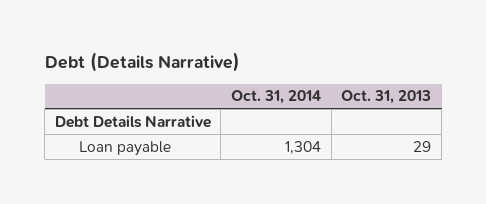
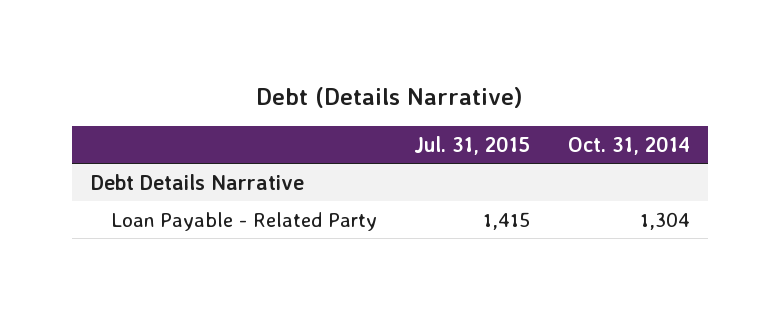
- | Oct. 31, 2014 | Oct. 31, 2013
+ | Jul. 31, 2015 | Oct. 31, 2014
- Loan payable | 1,304 | 29
+ Loan Payable - Related Party | 1,415 | 1,304

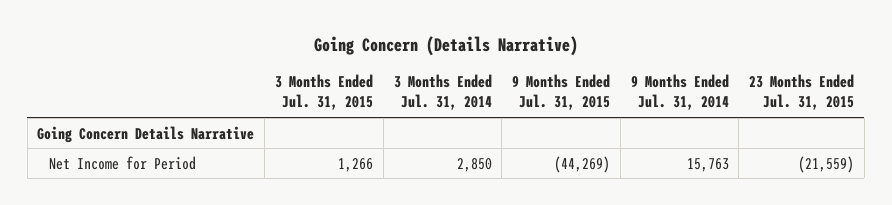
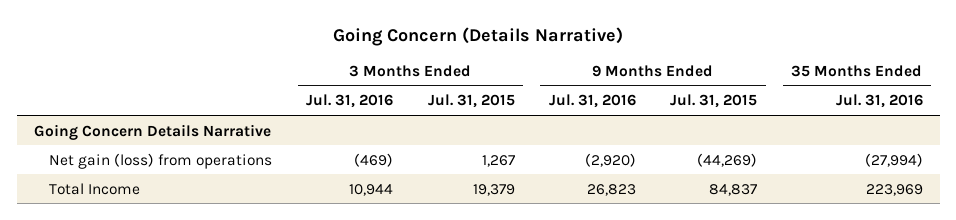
- | 3 Months Ended Jul. 31, 2015 | 3 Months Ended Jul. 31, 2014 | 9 Months Ended Jul. 31, 2015 | 9 Months Ended Jul. 31, 2014 | 23 Months Ended Jul. 31, 2015
+ | 3 Months Ended Jul. 31, 2016 | 3 Months Ended Jul. 31, 2015 | 9 Months Ended Jul. 31, 2016 | 9 Months Ended Jul. 31, 2015 | 35 Months Ended Jul. 31, 2016
- Net Income for Period | 1,266 | 2,850 | (44,269) | 15,763 | (21,559)
+ Net gain (loss) from operations | (469) | 1,267 | (2,920) | (44,269) | (27,994)
+ Total Income | 10,944 | 19,379 | 26,823 | 84,837 | 223,969

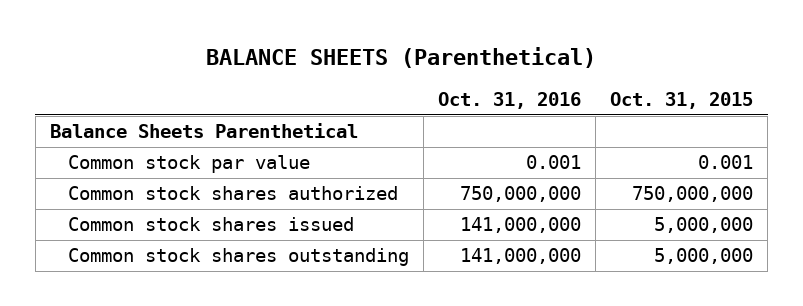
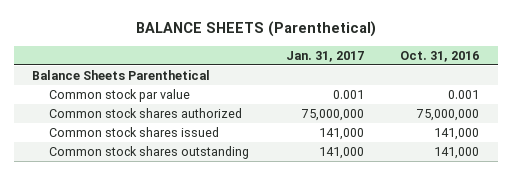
- | Oct. 31, 2016 | Oct. 31, 2015
+ | Jan. 31, 2017 | Oct. 31, 2016
- Common stock shares authorized | 750,000,000 | 750,000,000
- Common stock shares issued | 141,000,000 | 5,000,000
- Common stock shares outstanding | 141,000,000 | 5,000,000
+ Common stock shares authorized | 75,000,000 | 75,000,000
+ Common stock shares issued | 141,000 | 141,000
+ Common stock shares outstanding | 141,000 | 141,000

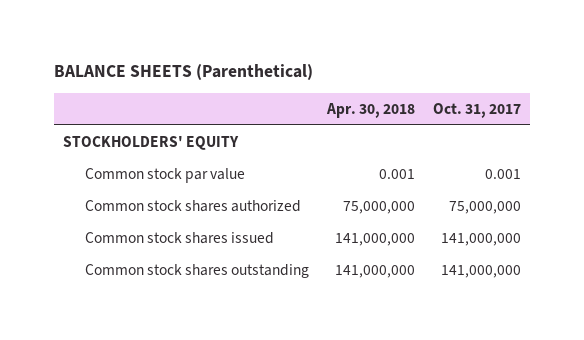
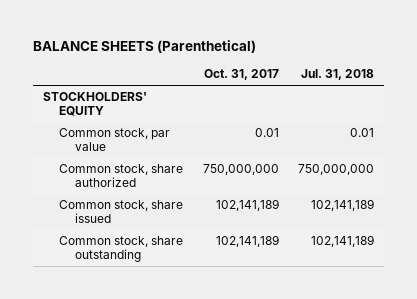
- | Apr. 30, 2018 | Oct. 31, 2017
+ | Oct. 31, 2017 | Jul. 31, 2018
- Common stock par value | 0.001 | 0.001
- Common stock shares authorized | 75,000,000 | 75,000,000
- Common stock shares issued | 141,000,000 | 141,000,000
- Common stock shares outstanding | 141,000,000 | 141,000,000
+ Common stock, par value | 0.01 | 0.01
+ Common stock, share authorized | 750,000,000 | 750,000,000
+ Common stock, share issued | 102,141,189 | 102,141,189
+ Common stock, share outstanding | 102,141,189 | 102,141,189

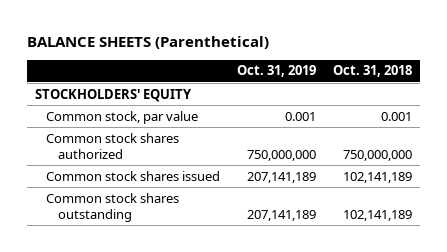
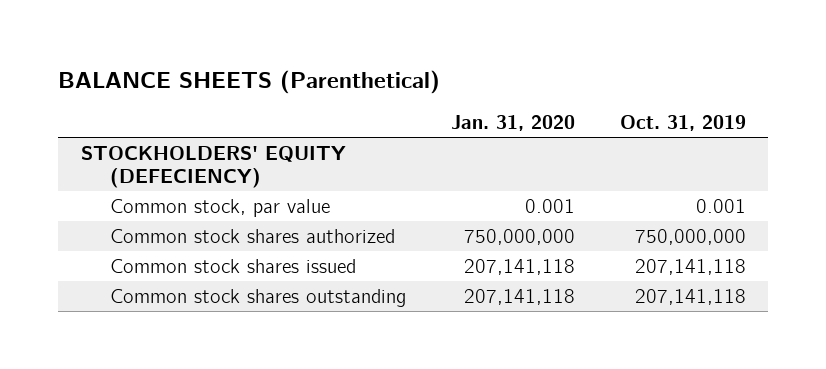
- | Oct. 31, 2019 | Oct. 31, 2018
+ | Jan. 31, 2020 | Oct. 31, 2019
- STOCKHOLDERS' EQUITY
+ STOCKHOLDERS' EQUITY (DEFECIENCY)
- Common stock shares issued | 207,141,189 | 102,141,189
- Common stock shares outstanding | 207,141,189 | 102,141,189
+ Common stock shares issued | 207,141,118 | 207,141,118
+ Common stock shares outstanding | 207,141,118 | 207,141,118

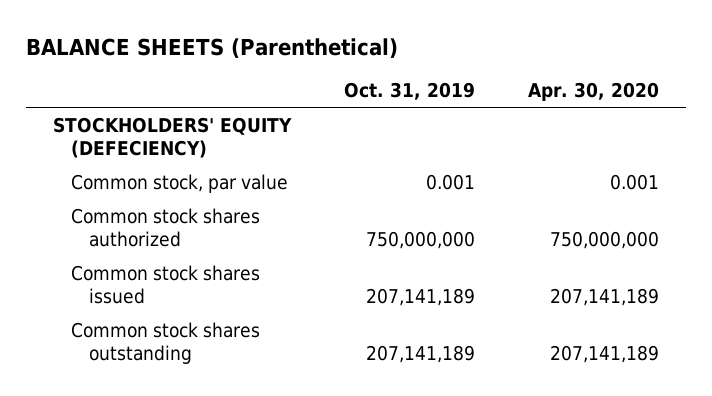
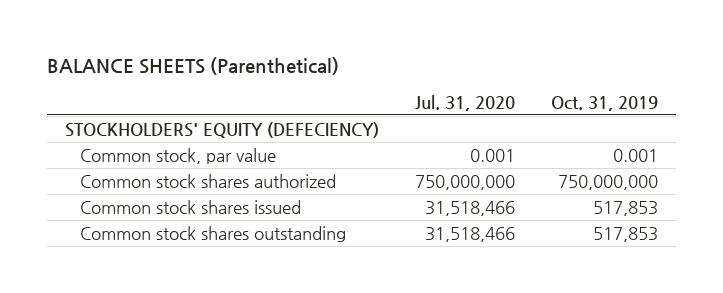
- | Oct. 31, 2019 | Apr. 30, 2020
+ | Jul. 31, 2020 | Oct. 31, 2019
- Common stock shares issued | 207,141,189 | 207,141,189
- Common stock shares outstanding | 207,141,189 | 207,141,189
+ Common stock shares issued | 31,518,466 | 517,853
+ Common stock shares outstanding | 31,518,466 | 517,853

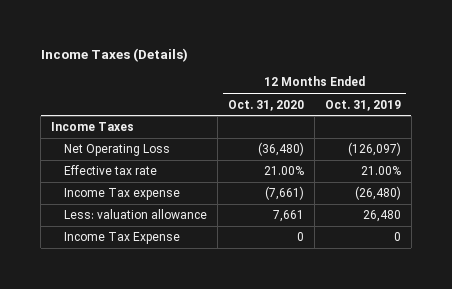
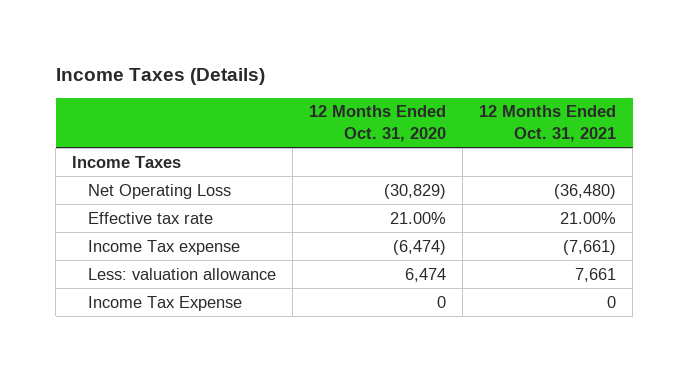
- | 12 Months Ended Oct. 31, 2020 | 12 Months Ended Oct. 31, 2019
+ | 12 Months Ended Oct. 31, 2020 | 12 Months Ended Oct. 31, 2021
- Net Operating Loss | (36,480) | (126,097)
+ Net Operating Loss | (30,829) | (36,480)
- Income Tax expense | (7,661) | (26,480)
- Less: valuation allowance | 7,661 | 26,480
+ Income Tax expense | (6,474) | (7,661)
+ Less: valuation allowance | 6,474 | 7,661

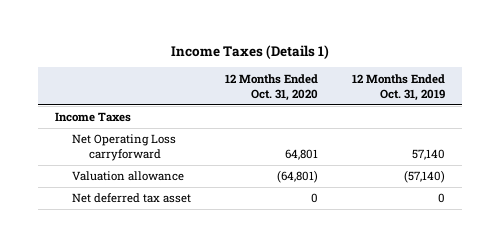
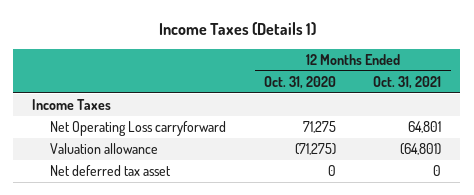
- | 12 Months Ended Oct. 31, 2020 | 12 Months Ended Oct. 31, 2019
+ | 12 Months Ended Oct. 31, 2020 | 12 Months Ended Oct. 31, 2021
- Net Operating Loss carryforward | 64,801 | 57,140
- Valuation allowance | (64,801) | (57,140)
+ Net Operating Loss carryforward | 71,275 | 64,801
+ Valuation allowance | (71,275) | (64,801)

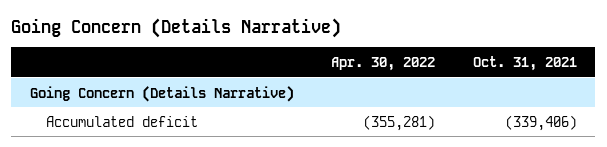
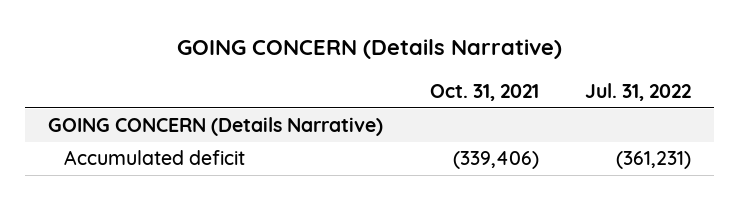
- Going Concern (Details Narrative)
+ GOING CONCERN (Details Narrative)
- | Apr. 30, 2022 | Oct. 31, 2021
+ | Oct. 31, 2021 | Jul. 31, 2022
- Going Concern (Details Narrative)
+ GOING CONCERN (Details Narrative)

